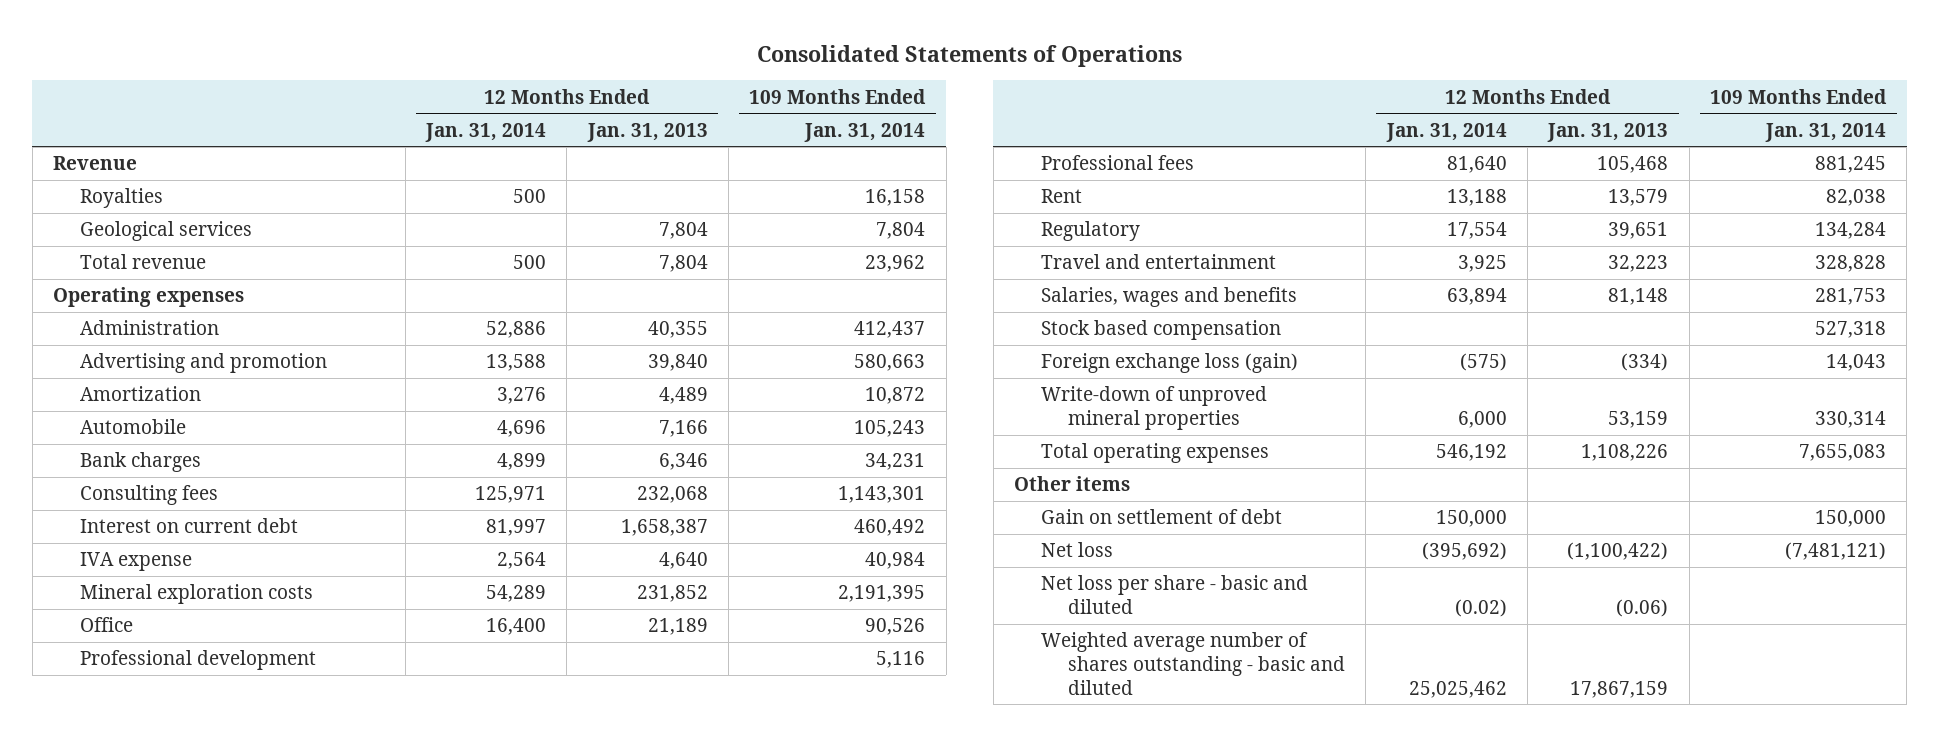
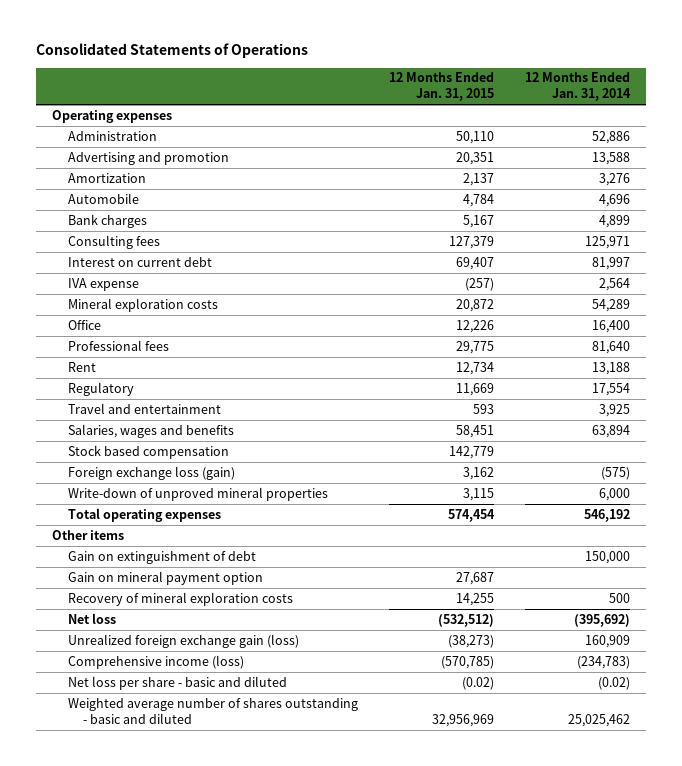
- | 12 Months Ended Jan. 31, 2014 | 12 Months Ended Jan. 31, 2013 | 109 Months Ended Jan. 31, 2014
+ | 12 Months Ended Jan. 31, 2015 | 12 Months Ended Jan. 31, 2014
- Revenue
- Royalties | 500 | | 16,158
- Geological services | | 7,804 | 7,804
- Total revenue | 500 | 7,804 | 23,962
- Professional development | | | 5,116
- Gain on settlement of debt | 150,000 | | 150,000
+ Gain on extinguishment of debt | | 150,000
+ Gain on mineral payment option | 27,687 |
+ Recovery of mineral exploration costs | 14,255 | 500
+ Unrealized foreign exchange gain (loss) | (38,273) | 160,909
+ Comprehensive income (loss) | (570,785) | (234,783)

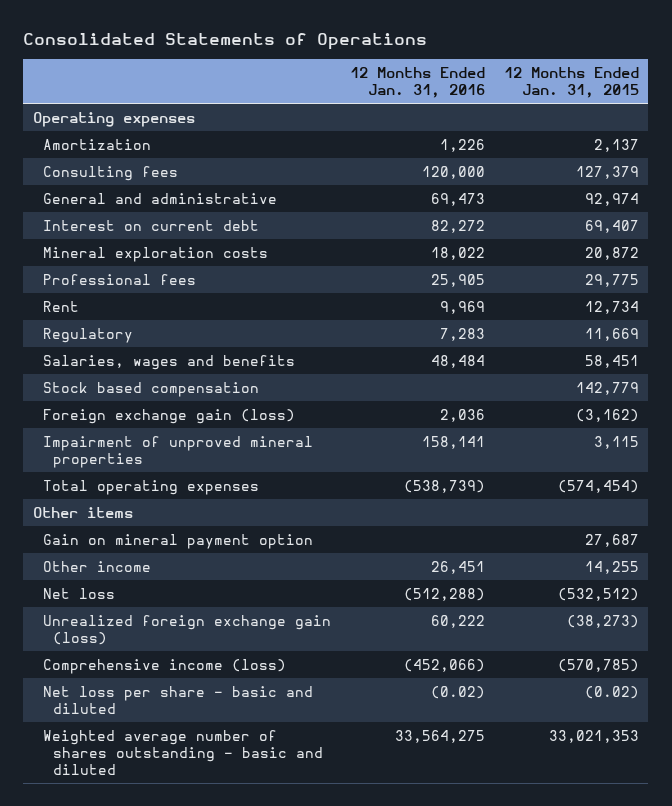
- | 12 Months Ended Jan. 31, 2015 | 12 Months Ended Jan. 31, 2014
+ | 12 Months Ended Jan. 31, 2016 | 12 Months Ended Jan. 31, 2015
- Administration | 50,110 | 52,886
- Advertising and promotion | 20,351 | 13,588
- Automobile | 4,784 | 4,696
- Bank charges | 5,167 | 4,899
+ General and administrative | 69,473 | 92,974
- IVA expense | (257) | 2,564
- Office | 12,226 | 16,400
- Travel and entertainment | 593 | 3,925
- Foreign exchange loss (gain) | 3,162 | (575)
- Write-down of unproved mineral properties | 3,115 | 6,000
- Total operating expenses | 574,454 | 546,192
+ Foreign exchange gain (loss) | 2,036 | (3,162)
+ Impairment of unproved mineral properties | 158,141 | 3,115
+ Total operating expenses | (538,739) | (574,454)
- Gain on extinguishment of debt | | 150,000
- Recovery of mineral exploration costs | 14,255 | 500
+ Other income | 26,451 | 14,255
- Weighted average number of shares outstanding - basic and diluted | 32,956,969 | 25,025,462
+ Weighted average number of shares outstanding - basic and diluted | 33,564,275 | 33,021,353

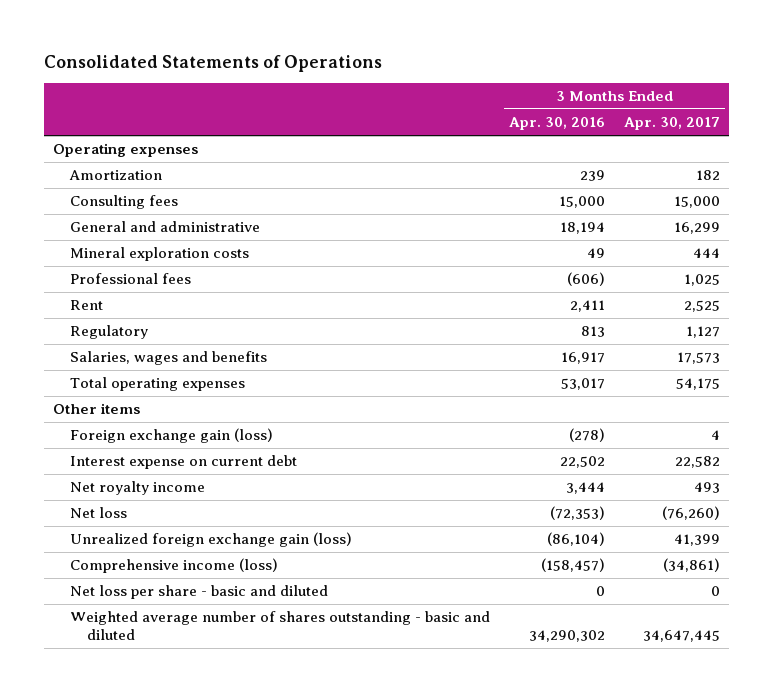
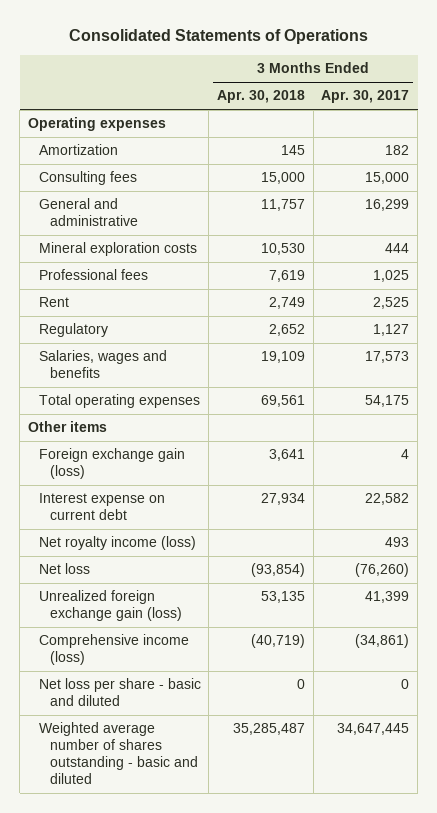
- | 3 Months Ended Apr. 30, 2016 | 3 Months Ended Apr. 30, 2017
+ | 3 Months Ended Apr. 30, 2018 | 3 Months Ended Apr. 30, 2017
- Net royalty income | 3,444 | 493
+ Net royalty income (loss) | | 493

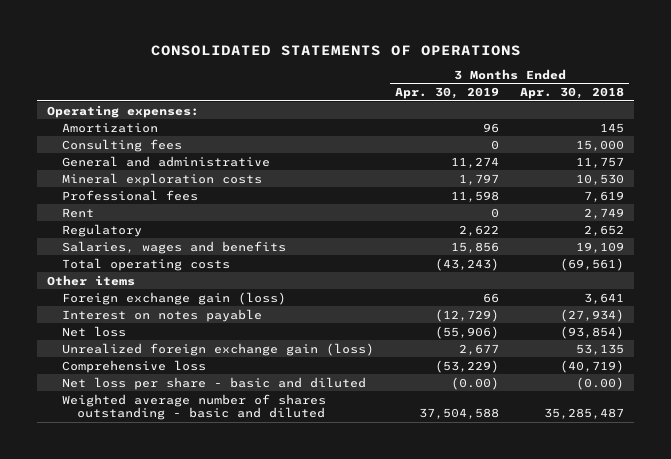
- Consolidated Statements of Operations
+ CONSOLIDATED STATEMENTS OF OPERATIONS
- | 3 Months Ended Apr. 30, 2018 | 3 Months Ended Apr. 30, 2017
+ | 3 Months Ended Apr. 30, 2019 | 3 Months Ended Apr. 30, 2018
- Operating expenses
+ Operating expenses:
- Total operating expenses | 69,561 | 54,175
+ Total operating costs | (43,243) | (69,561)
- Interest expense on current debt | 27,934 | 22,582
- Net royalty income (loss) | | 493
+ Interest on notes payable | (12,729) | (27,934)
- Comprehensive income (loss) | (40,719) | (34,861)
- Net loss per share - basic and diluted | 0 | 0
+ Comprehensive loss | (53,229) | (40,719)
+ Net loss per share - basic and diluted | (0.00) | (0.00)

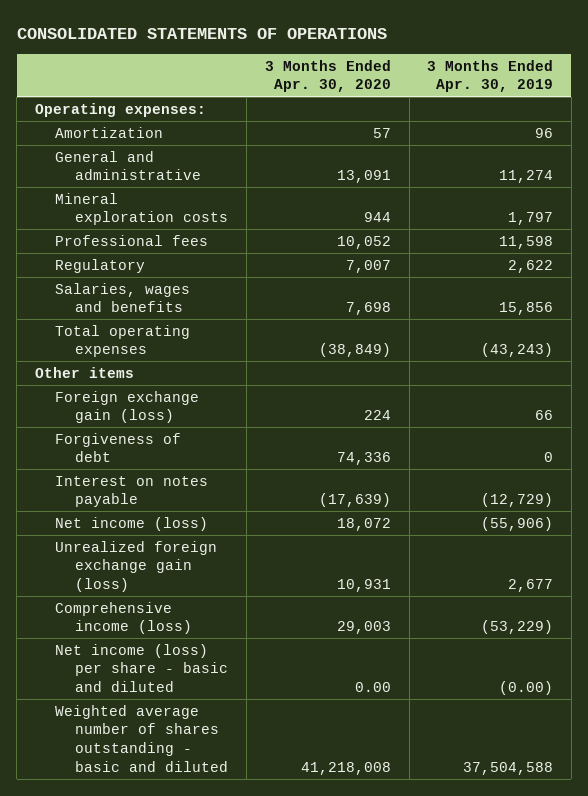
- | 3 Months Ended Apr. 30, 2019 | 3 Months Ended Apr. 30, 2018
+ | 3 Months Ended Apr. 30, 2020 | 3 Months Ended Apr. 30, 2019
- Consulting fees | 0 | 15,000
- Rent | 0 | 2,749
- Total operating costs | (43,243) | (69,561)
+ Total operating expenses | (38,849) | (43,243)
+ Forgiveness of debt | 74,336 | 0
- Net loss | (55,906) | (93,854)
+ Net income (loss) | 18,072 | (55,906)
- Comprehensive loss | (53,229) | (40,719)
- Net loss per share - basic and diluted | (0.00) | (0.00)
+ Comprehensive income (loss) | 29,003 | (53,229)
+ Net income (loss) per share - basic and diluted | 0.00 | (0.00)

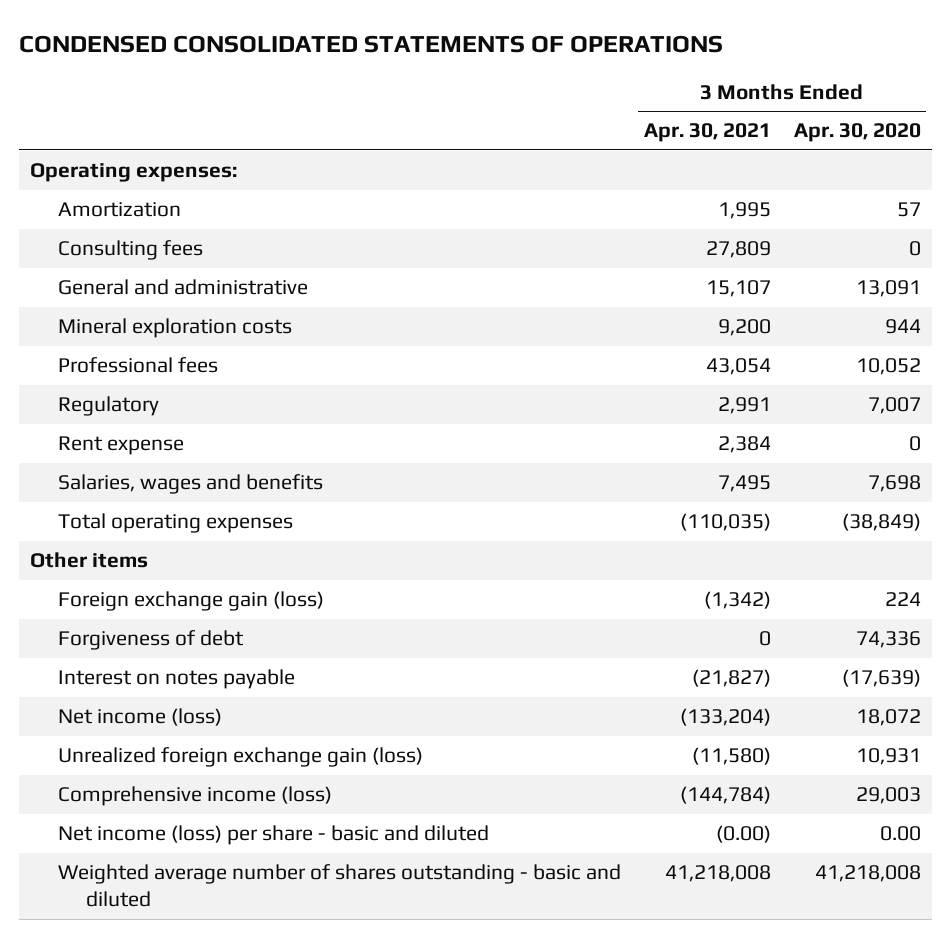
- CONSOLIDATED STATEMENTS OF OPERATIONS
+ CONDENSED CONSOLIDATED STATEMENTS OF OPERATIONS
- | 3 Months Ended Apr. 30, 2020 | 3 Months Ended Apr. 30, 2019
+ | 3 Months Ended Apr. 30, 2021 | 3 Months Ended Apr. 30, 2020
+ Consulting fees | 27,809 | 0
+ Rent expense | 2,384 | 0

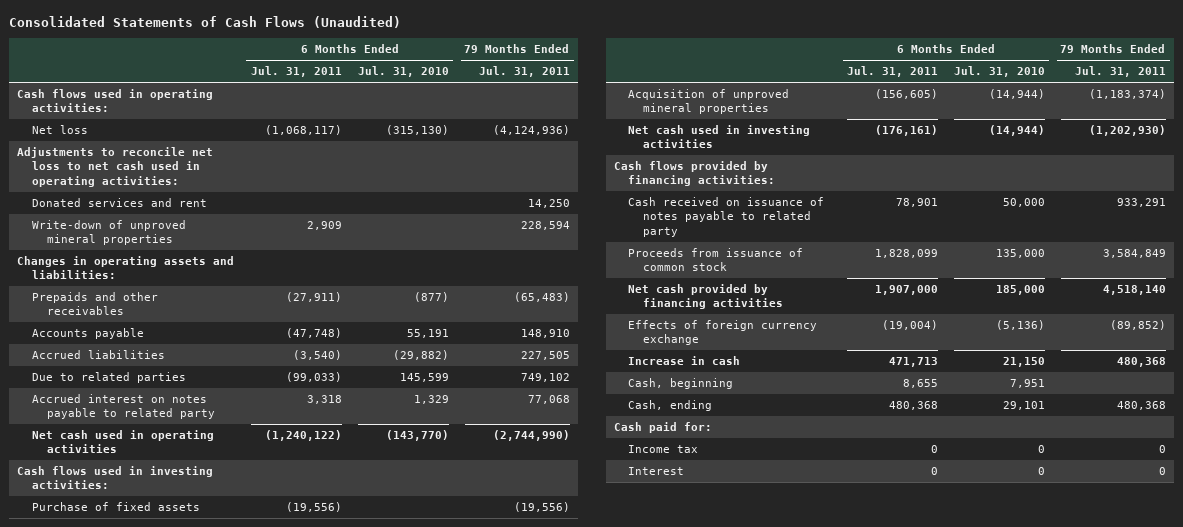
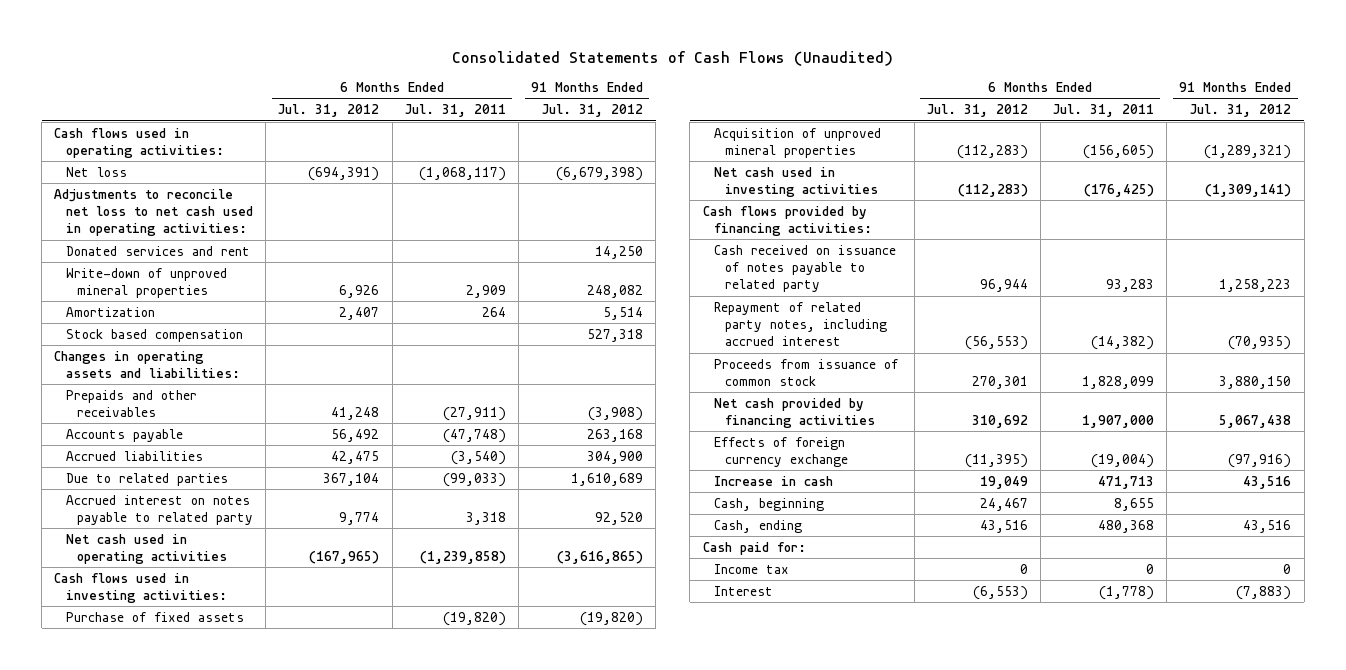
- | 6 Months Ended Jul. 31, 2011 | 6 Months Ended Jul. 31, 2010 | 79 Months Ended Jul. 31, 2011
+ | 6 Months Ended Jul. 31, 2012 | 6 Months Ended Jul. 31, 2011 | 91 Months Ended Jul. 31, 2012
+ Amortization | 2,407 | 264 | 5,514
+ Stock based compensation | | | 527,318
- Net cash used in operating activities | (1,240,122) | (143,770) | (2,744,990)
+ Net cash used in operating activities | (167,965) | (1,239,858) | (3,616,865)
- Purchase of fixed assets | (19,556) | | (19,556)
+ Purchase of fixed assets | | (19,820) | (19,820)
- Net cash used in investing activities | (176,161) | (14,944) | (1,202,930)
+ Net cash used in investing activities | (112,283) | (176,425) | (1,309,141)
- Cash received on issuance of notes payable to related party | 78,901 | 50,000 | 933,291
+ Cash received on issuance of notes payable to related party | 96,944 | 93,283 | 1,258,223
+ Repayment of related party notes, including accrued interest | (56,553) | (14,382) | (70,935)
- Interest | 0 | 0 | 0
+ Interest | (6,553) | (1,778) | (7,883)

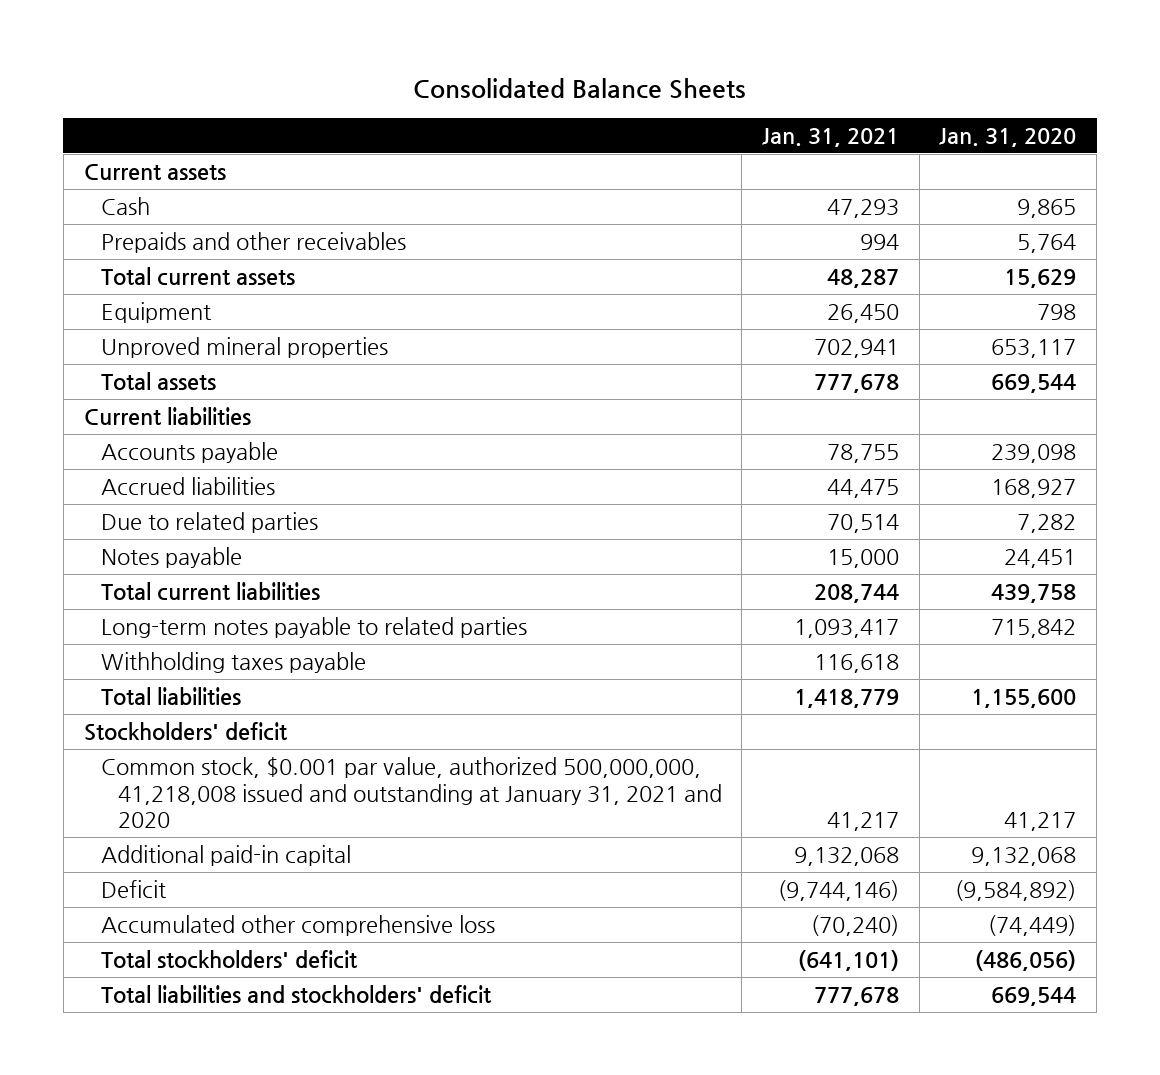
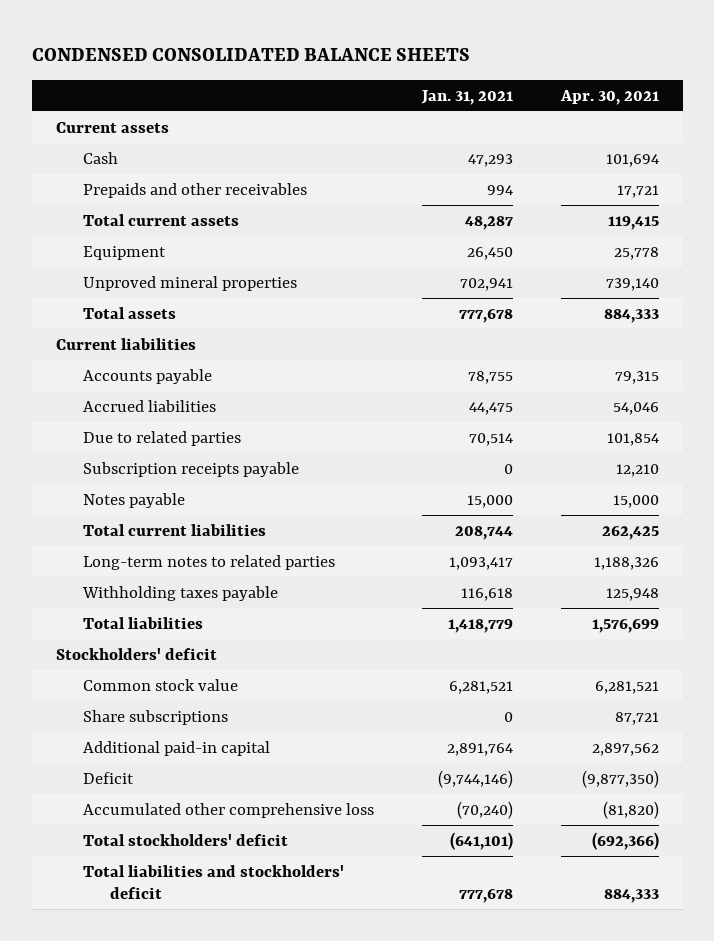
- Consolidated Balance Sheets
+ CONDENSED CONSOLIDATED BALANCE SHEETS
- | Jan. 31, 2021 | Jan. 31, 2020
+ | Jan. 31, 2021 | Apr. 30, 2021
+ Subscription receipts payable | 0 | 12,210
- Long-term notes payable to related parties | 1,093,417 | 715,842
+ Long-term notes to related parties | 1,093,417 | 1,188,326
- Common stock, $0.001 par value, authorized 500,000,000, 41,218,008 issued and outstanding at January 31, 2021 and 2020 | 41,217 | 41,217
- Additional paid-in capital | 9,132,068 | 9,132,068
+ Common stock value | 6,281,521 | 6,281,521
+ Share subscriptions | 0 | 87,721
+ Additional paid-in capital | 2,891,764 | 2,897,562

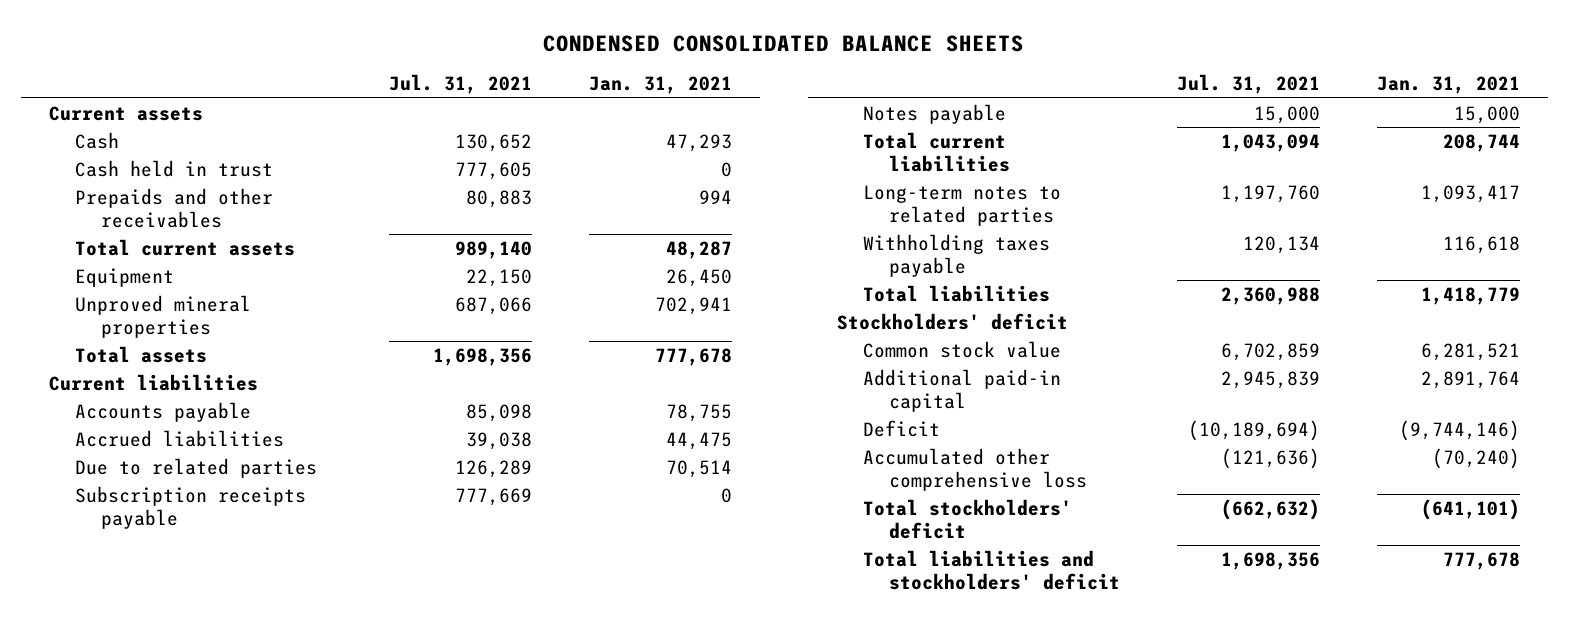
- | Jan. 31, 2021 | Apr. 30, 2021
+ | Jul. 31, 2021 | Jan. 31, 2021
+ Cash held in trust | 777,605 | 0
- Share subscriptions | 0 | 87,721

